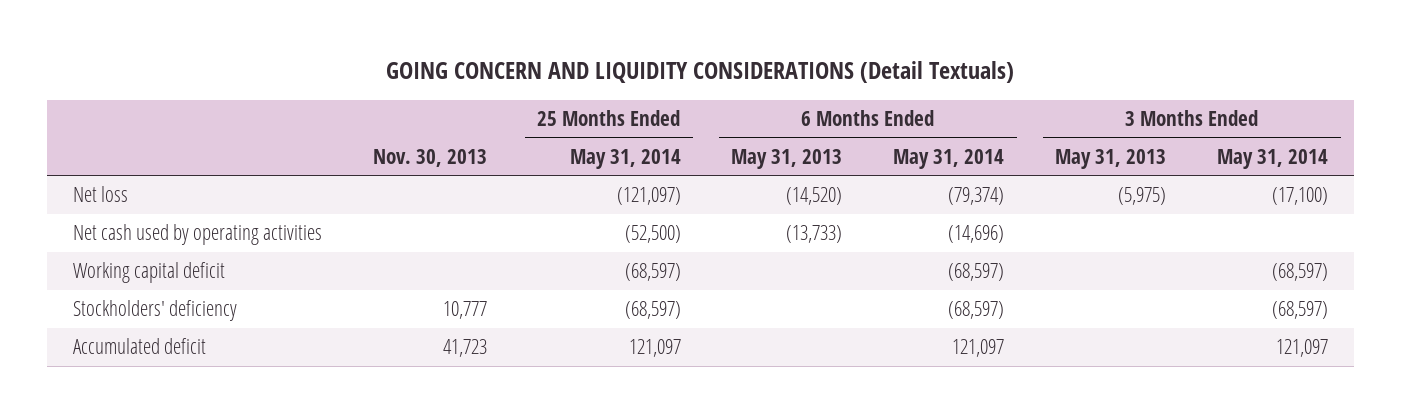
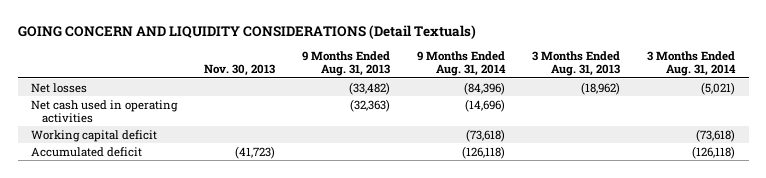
- | Nov. 30, 2013 | 25 Months Ended May 31, 2014 | 6 Months Ended May 31, 2013 | 6 Months Ended May 31, 2014 | 3 Months Ended May 31, 2013 | 3 Months Ended May 31, 2014
+ | Nov. 30, 2013 | 9 Months Ended Aug. 31, 2013 | 9 Months Ended Aug. 31, 2014 | 3 Months Ended Aug. 31, 2013 | 3 Months Ended Aug. 31, 2014
- Net loss | | (121,097) | (14,520) | (79,374) | (5,975) | (17,100)
- Net cash used by operating activities | | (52,500) | (13,733) | (14,696) | |
+ Net losses | | (33,482) | (84,396) | (18,962) | (5,021)
+ Net cash used in operating activities | | (32,363) | (14,696) | |
- Stockholders' deficiency | 10,777 | (68,597) | | (68,597) | | (68,597)
- Accumulated deficit | 41,723 | 121,097 | | 121,097 | | 121,097
+ Accumulated deficit | (41,723) | | (126,118) | | (126,118)

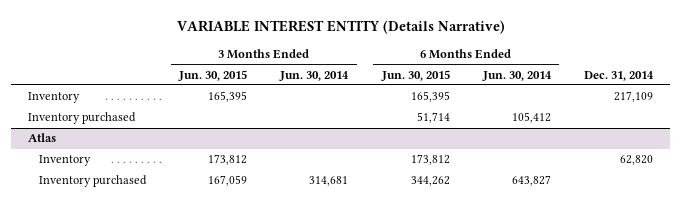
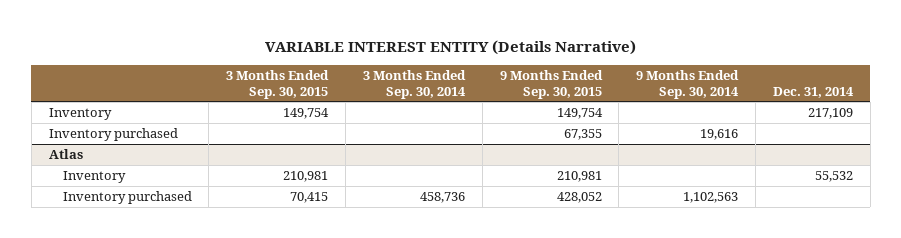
- | 3 Months Ended Jun. 30, 2015 | 3 Months Ended Jun. 30, 2014 | 6 Months Ended Jun. 30, 2015 | 6 Months Ended Jun. 30, 2014 | Dec. 31, 2014
+ | 3 Months Ended Sep. 30, 2015 | 3 Months Ended Sep. 30, 2014 | 9 Months Ended Sep. 30, 2015 | 9 Months Ended Sep. 30, 2014 | Dec. 31, 2014
@ Atlas
- Inventory | 173,812 | | 173,812 | | 62,820
+ Inventory | 210,981 | | 210,981 | | 55,532

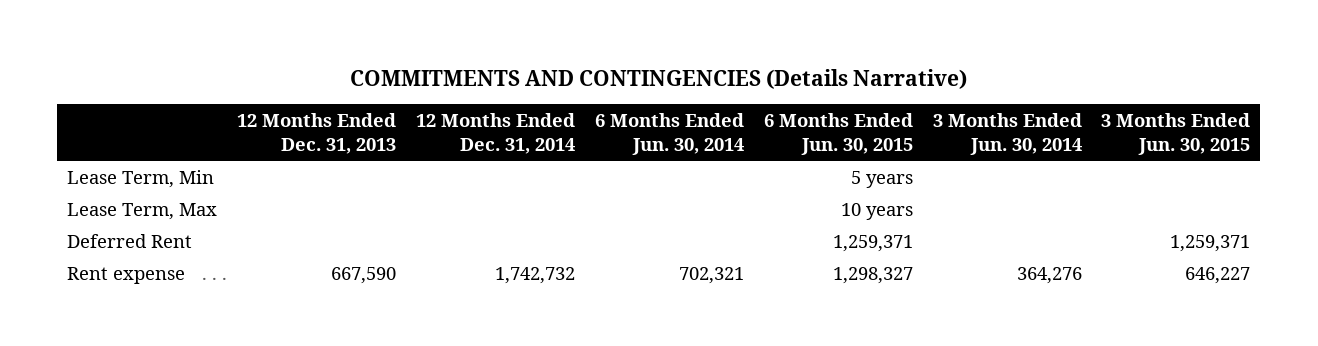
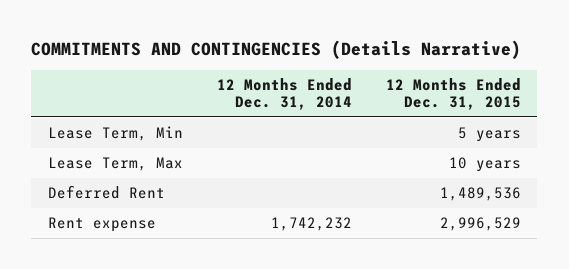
- | 12 Months Ended Dec. 31, 2013 | 12 Months Ended Dec. 31, 2014 | 6 Months Ended Jun. 30, 2014 | 6 Months Ended Jun. 30, 2015 | 3 Months Ended Jun. 30, 2014 | 3 Months Ended Jun. 30, 2015
+ | 12 Months Ended Dec. 31, 2014 | 12 Months Ended Dec. 31, 2015
- Rent expense | 667,590 | 1,742,732 | 702,321 | 1,298,327 | 364,276 | 646,227
+ Rent expense | 1,742,232 | 2,996,529

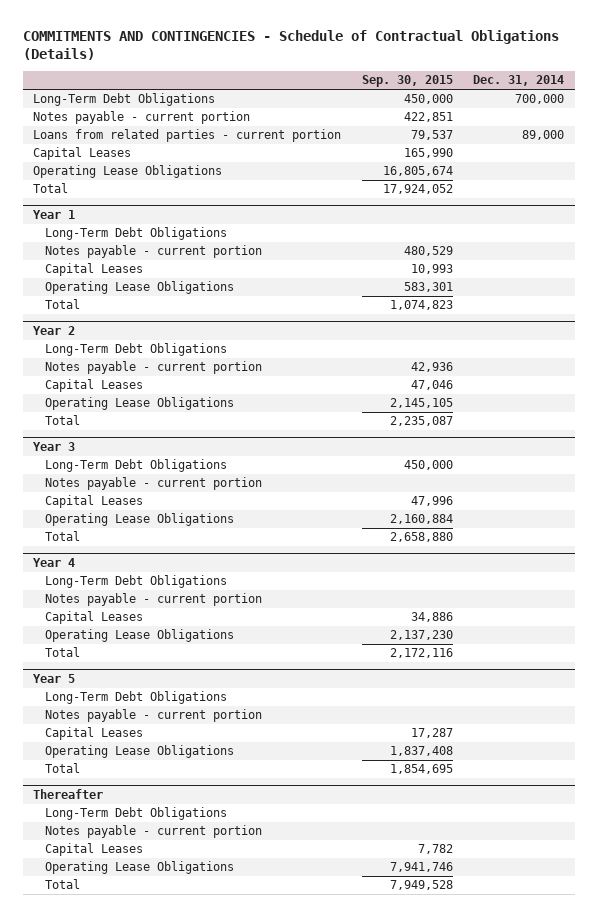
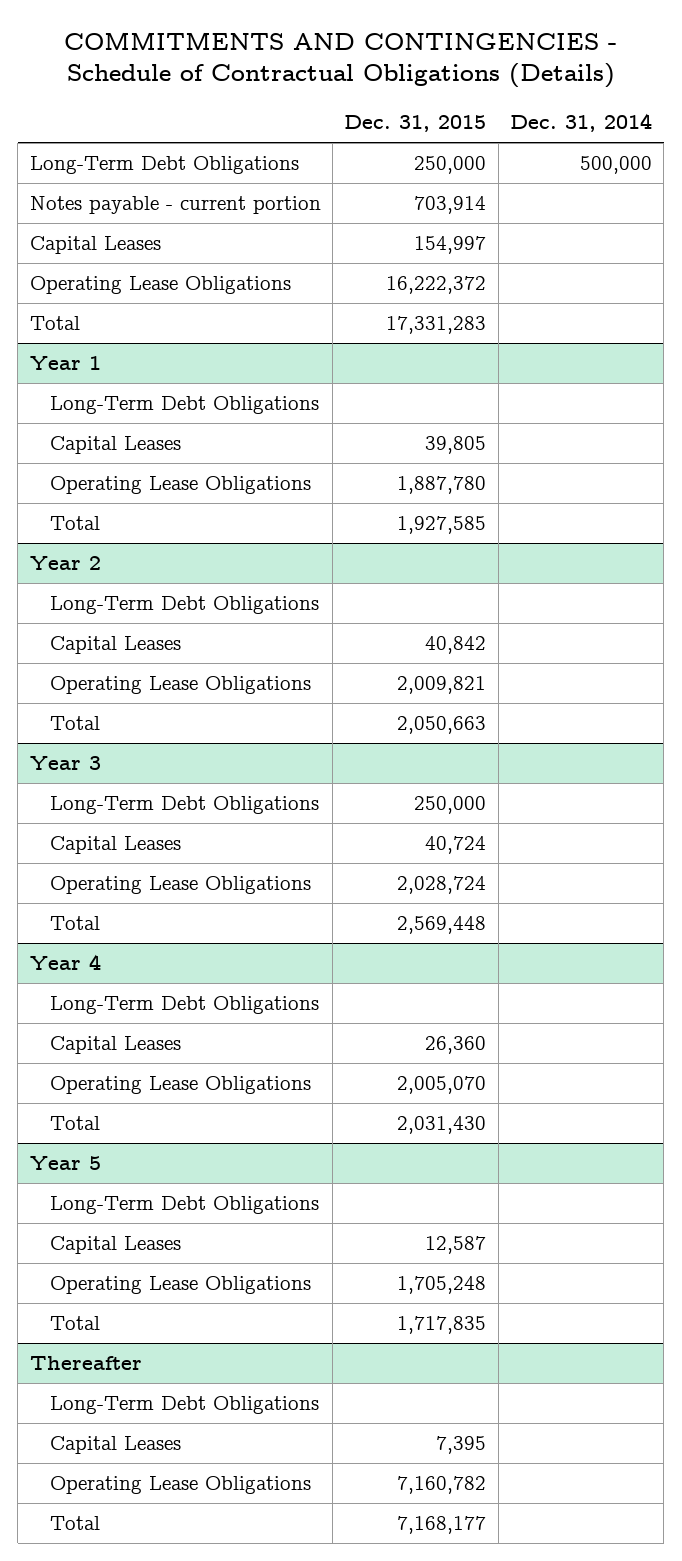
- | Sep. 30, 2015 | Dec. 31, 2014
+ | Dec. 31, 2015 | Dec. 31, 2014
- Long-Term Debt Obligations | 450,000 | 700,000
+ Long-Term Debt Obligations | 250,000 | 500,000
- Loans from related parties - current portion | 79,537 | 89,000
@ Year 1
- Notes payable - current portion | 480,529 |
@ Year 2
- Notes payable - current portion | 42,936 |
@ Year 3
- Notes payable - current portion
@ Year 4
- Notes payable - current portion
@ Year 5
- Notes payable - current portion
@ Thereafter
- Notes payable - current portion

